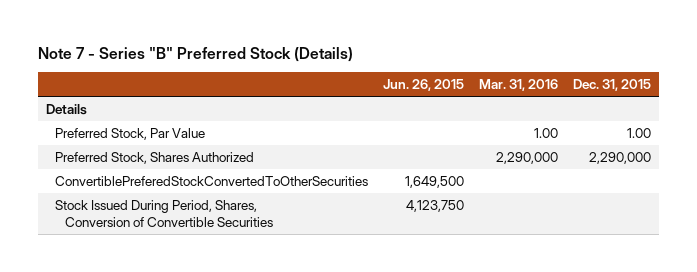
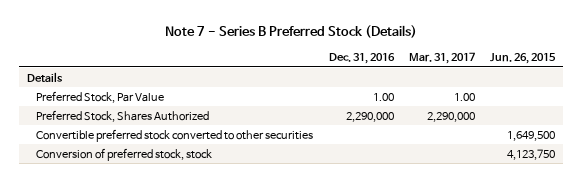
- Note 7 - Series "B" Preferred Stock (Details)
+ Note 7 - Series B Preferred Stock (Details)
- | Jun. 26, 2015 | Mar. 31, 2016 | Dec. 31, 2015
+ | Dec. 31, 2016 | Mar. 31, 2017 | Jun. 26, 2015
- ConvertiblePreferedStockConvertedToOtherSecurities | 1,649,500 | |
- Stock Issued During Period, Shares, Conversion of Convertible Securities | 4,123,750 | |
+ Convertible preferred stock converted to other securities | | | 1,649,500
+ Conversion of preferred stock, stock | | | 4,123,750

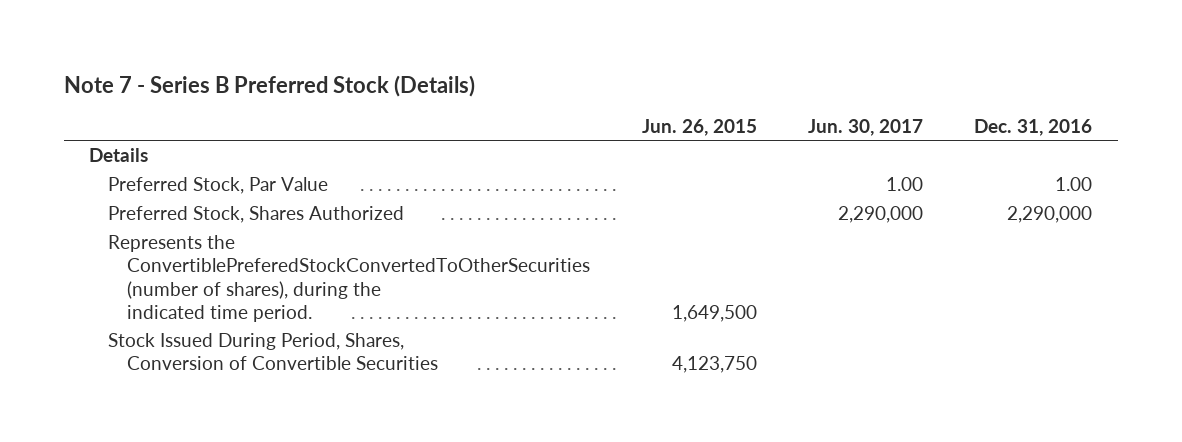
- | Dec. 31, 2016 | Mar. 31, 2017 | Jun. 26, 2015
+ | Jun. 26, 2015 | Jun. 30, 2017 | Dec. 31, 2016
- Convertible preferred stock converted to other securities | | | 1,649,500
- Conversion of preferred stock, stock | | | 4,123,750
+ Represents the ConvertiblePreferedStockConvertedToOtherSecurities (number of shares), during the indicated time period. | 1,649,500 | |
+ Stock Issued During Period, Shares, Conversion of Convertible Securities | 4,123,750 | |

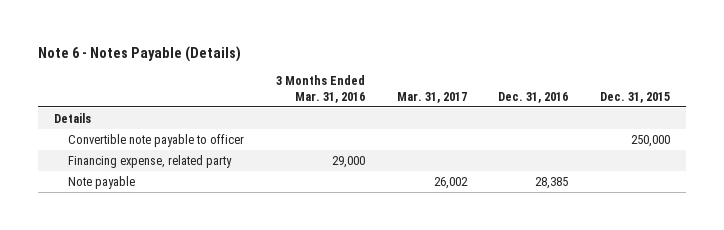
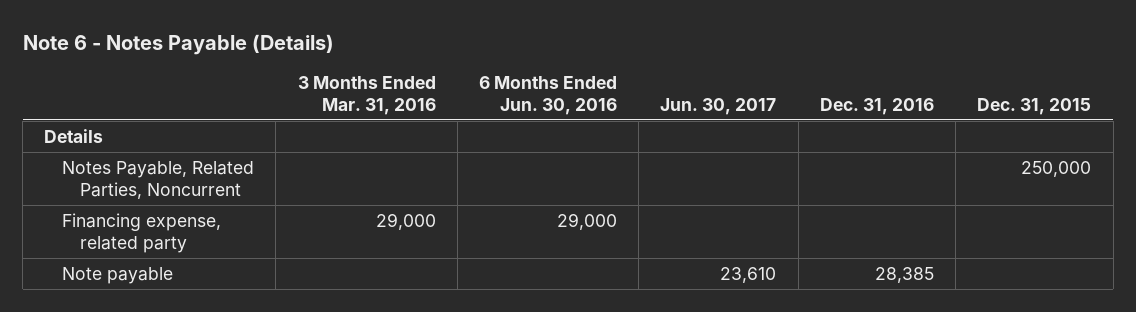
- | 3 Months Ended Mar. 31, 2016 | Mar. 31, 2017 | Dec. 31, 2016 | Dec. 31, 2015
+ | 3 Months Ended Mar. 31, 2016 | 6 Months Ended Jun. 30, 2016 | Jun. 30, 2017 | Dec. 31, 2016 | Dec. 31, 2015
- Convertible note payable to officer | | | | 250,000
+ Notes Payable, Related Parties, Noncurrent | | | | | 250,000

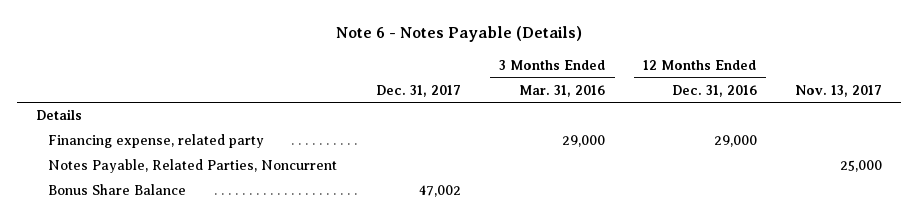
- | 3 Months Ended Mar. 31, 2016 | 6 Months Ended Jun. 30, 2016 | Jun. 30, 2017 | Dec. 31, 2016 | Dec. 31, 2015
+ | Dec. 31, 2017 | 3 Months Ended Mar. 31, 2016 | 12 Months Ended Dec. 31, 2016 | Nov. 13, 2017
- Note payable | | | 23,610 | 28,385 |
moved down: Notes Payable, Related Parties, Noncurrent | | | | 25,000
+ Bonus Share Balance | 47,002 | | |

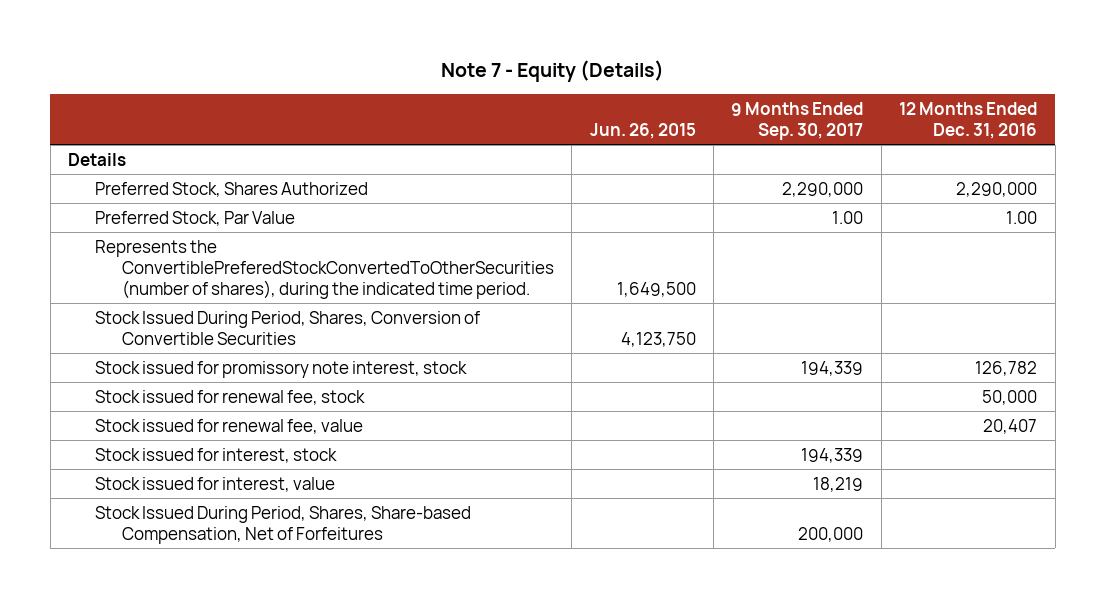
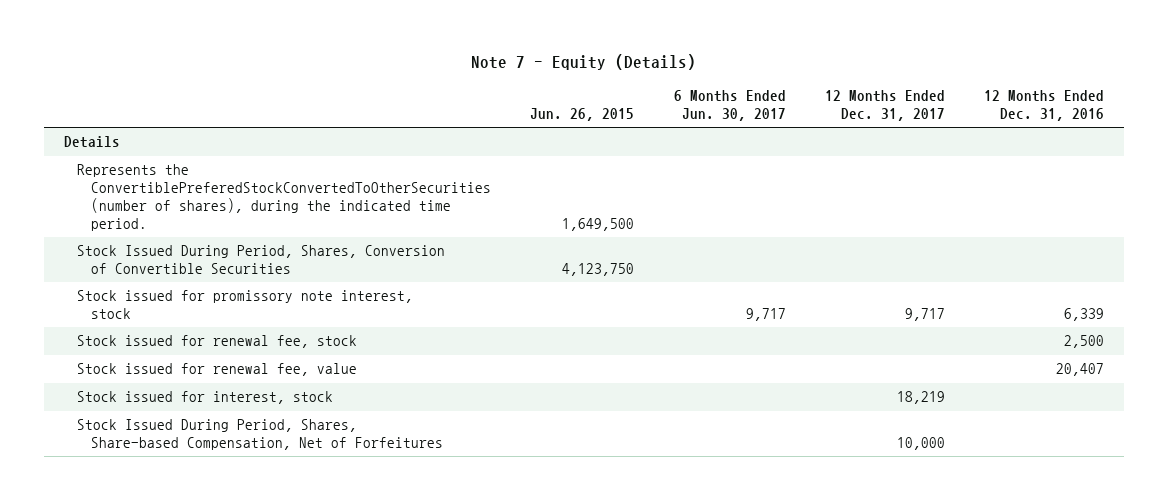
- | Jun. 26, 2015 | 9 Months Ended Sep. 30, 2017 | 12 Months Ended Dec. 31, 2016
+ | Jun. 26, 2015 | 6 Months Ended Jun. 30, 2017 | 12 Months Ended Dec. 31, 2017 | 12 Months Ended Dec. 31, 2016
- Preferred Stock, Shares Authorized | | 2,290,000 | 2,290,000
- Preferred Stock, Par Value | | 1.00 | 1.00
- Stock issued for promissory note interest, stock | | 194,339 | 126,782
- Stock issued for renewal fee, stock | | | 50,000
+ Stock issued for promissory note interest, stock | | 9,717 | 9,717 | 6,339
+ Stock issued for renewal fee, stock | | | | 2,500
- Stock issued for interest, value | | 18,219 |

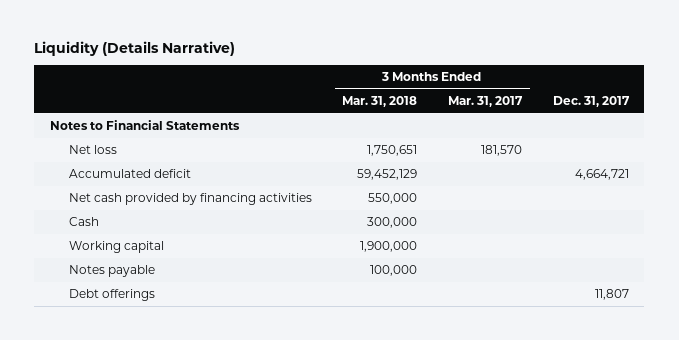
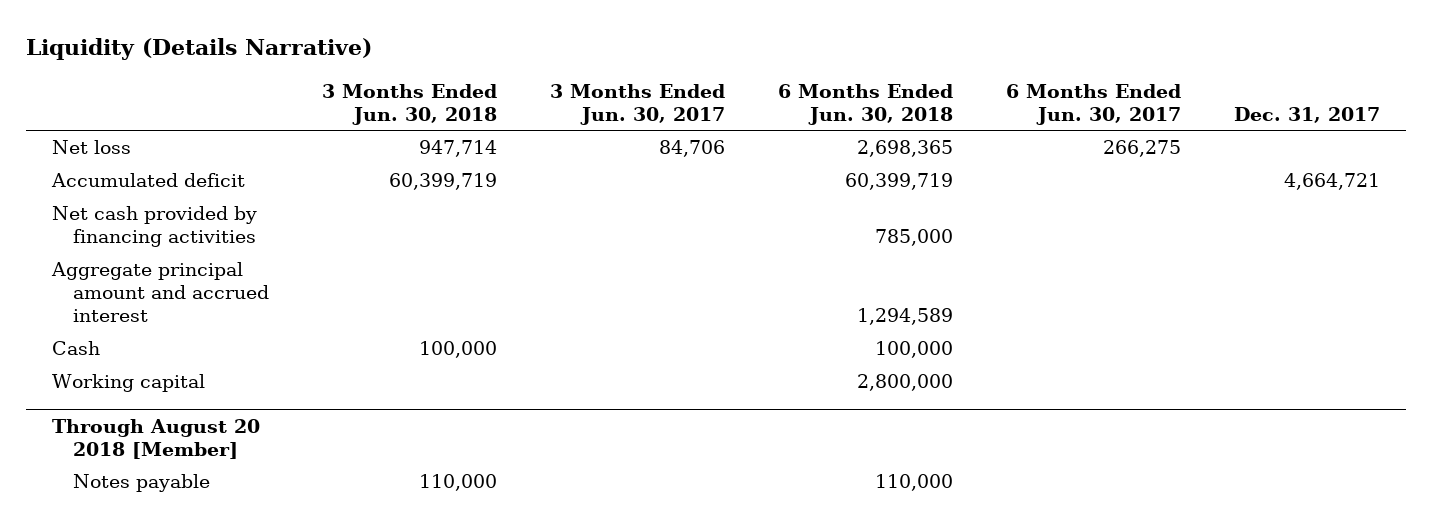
- | 3 Months Ended Mar. 31, 2018 | 3 Months Ended Mar. 31, 2017 | Dec. 31, 2017
+ | 3 Months Ended Jun. 30, 2018 | 3 Months Ended Jun. 30, 2017 | 6 Months Ended Jun. 30, 2018 | 6 Months Ended Jun. 30, 2017 | Dec. 31, 2017
- Notes to Financial Statements
+ Aggregate principal amount and accrued interest | | | 1,294,589 | |
- Notes payable | 100,000 | |
- Debt offerings | | | 11,807
+ Through August 20 2018 [Member]
+ Notes payable | 110,000 | | 110,000 | |

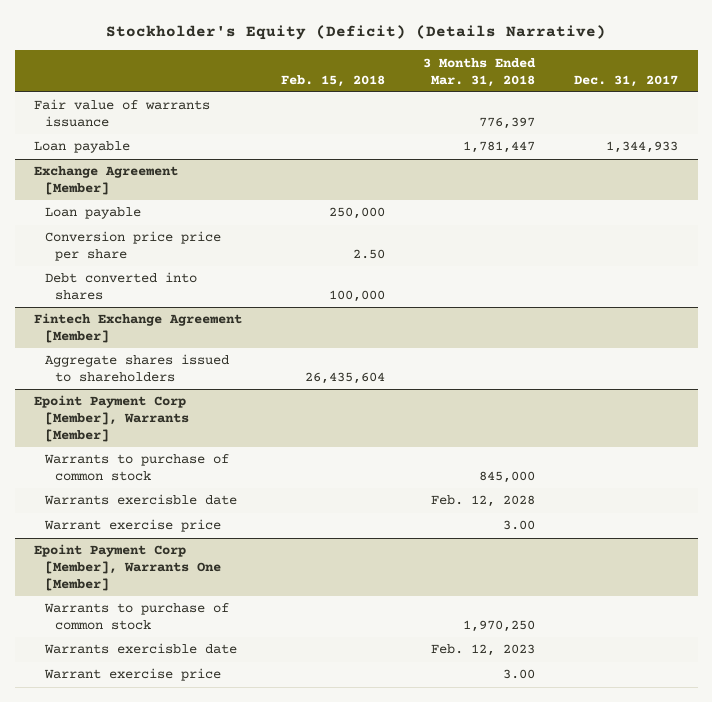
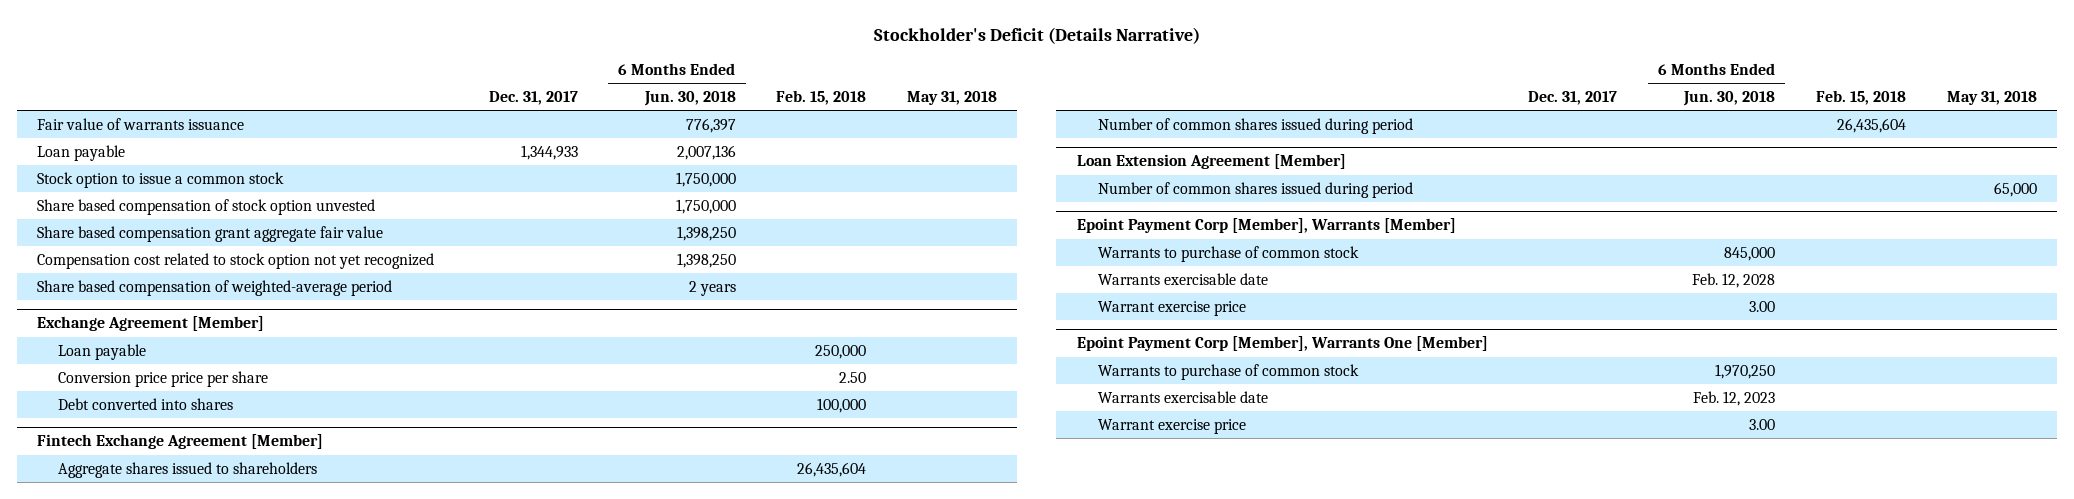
- Stockholder's Equity (Deficit) (Details Narrative)
+ Stockholder's Deficit (Details Narrative)
- | Feb. 15, 2018 | 3 Months Ended Mar. 31, 2018 | Dec. 31, 2017
+ | Dec. 31, 2017 | 6 Months Ended Jun. 30, 2018 | Feb. 15, 2018 | May 31, 2018
+ Stock option to issue a common stock | | 1,750,000 | |
+ Share based compensation of stock option unvested | | 1,750,000 | |
+ Share based compensation grant aggregate fair value | | 1,398,250 | |
+ Compensation cost related to stock option not yet recognized | | 1,398,250 | |
+ Share based compensation of weighted-average period | | 2 years | |
@ Fintech Exchange Agreement [Member]
+ Number of common shares issued during period | | | 26,435,604 |
+ Loan Extension Agreement [Member]
+ Number of common shares issued during period | | | | 65,000
@ Epoint Payment Corp [Member], Warrants [Member]
- Warrants exercisble date | | Feb. 12, 2028 |
+ Warrants exercisable date | | Feb. 12, 2028 | |
@ Epoint Payment Corp [Member], Warrants One [Member]
- Warrants exercisble date | | Feb. 12, 2023 |
+ Warrants exercisable date | | Feb. 12, 2023 | |

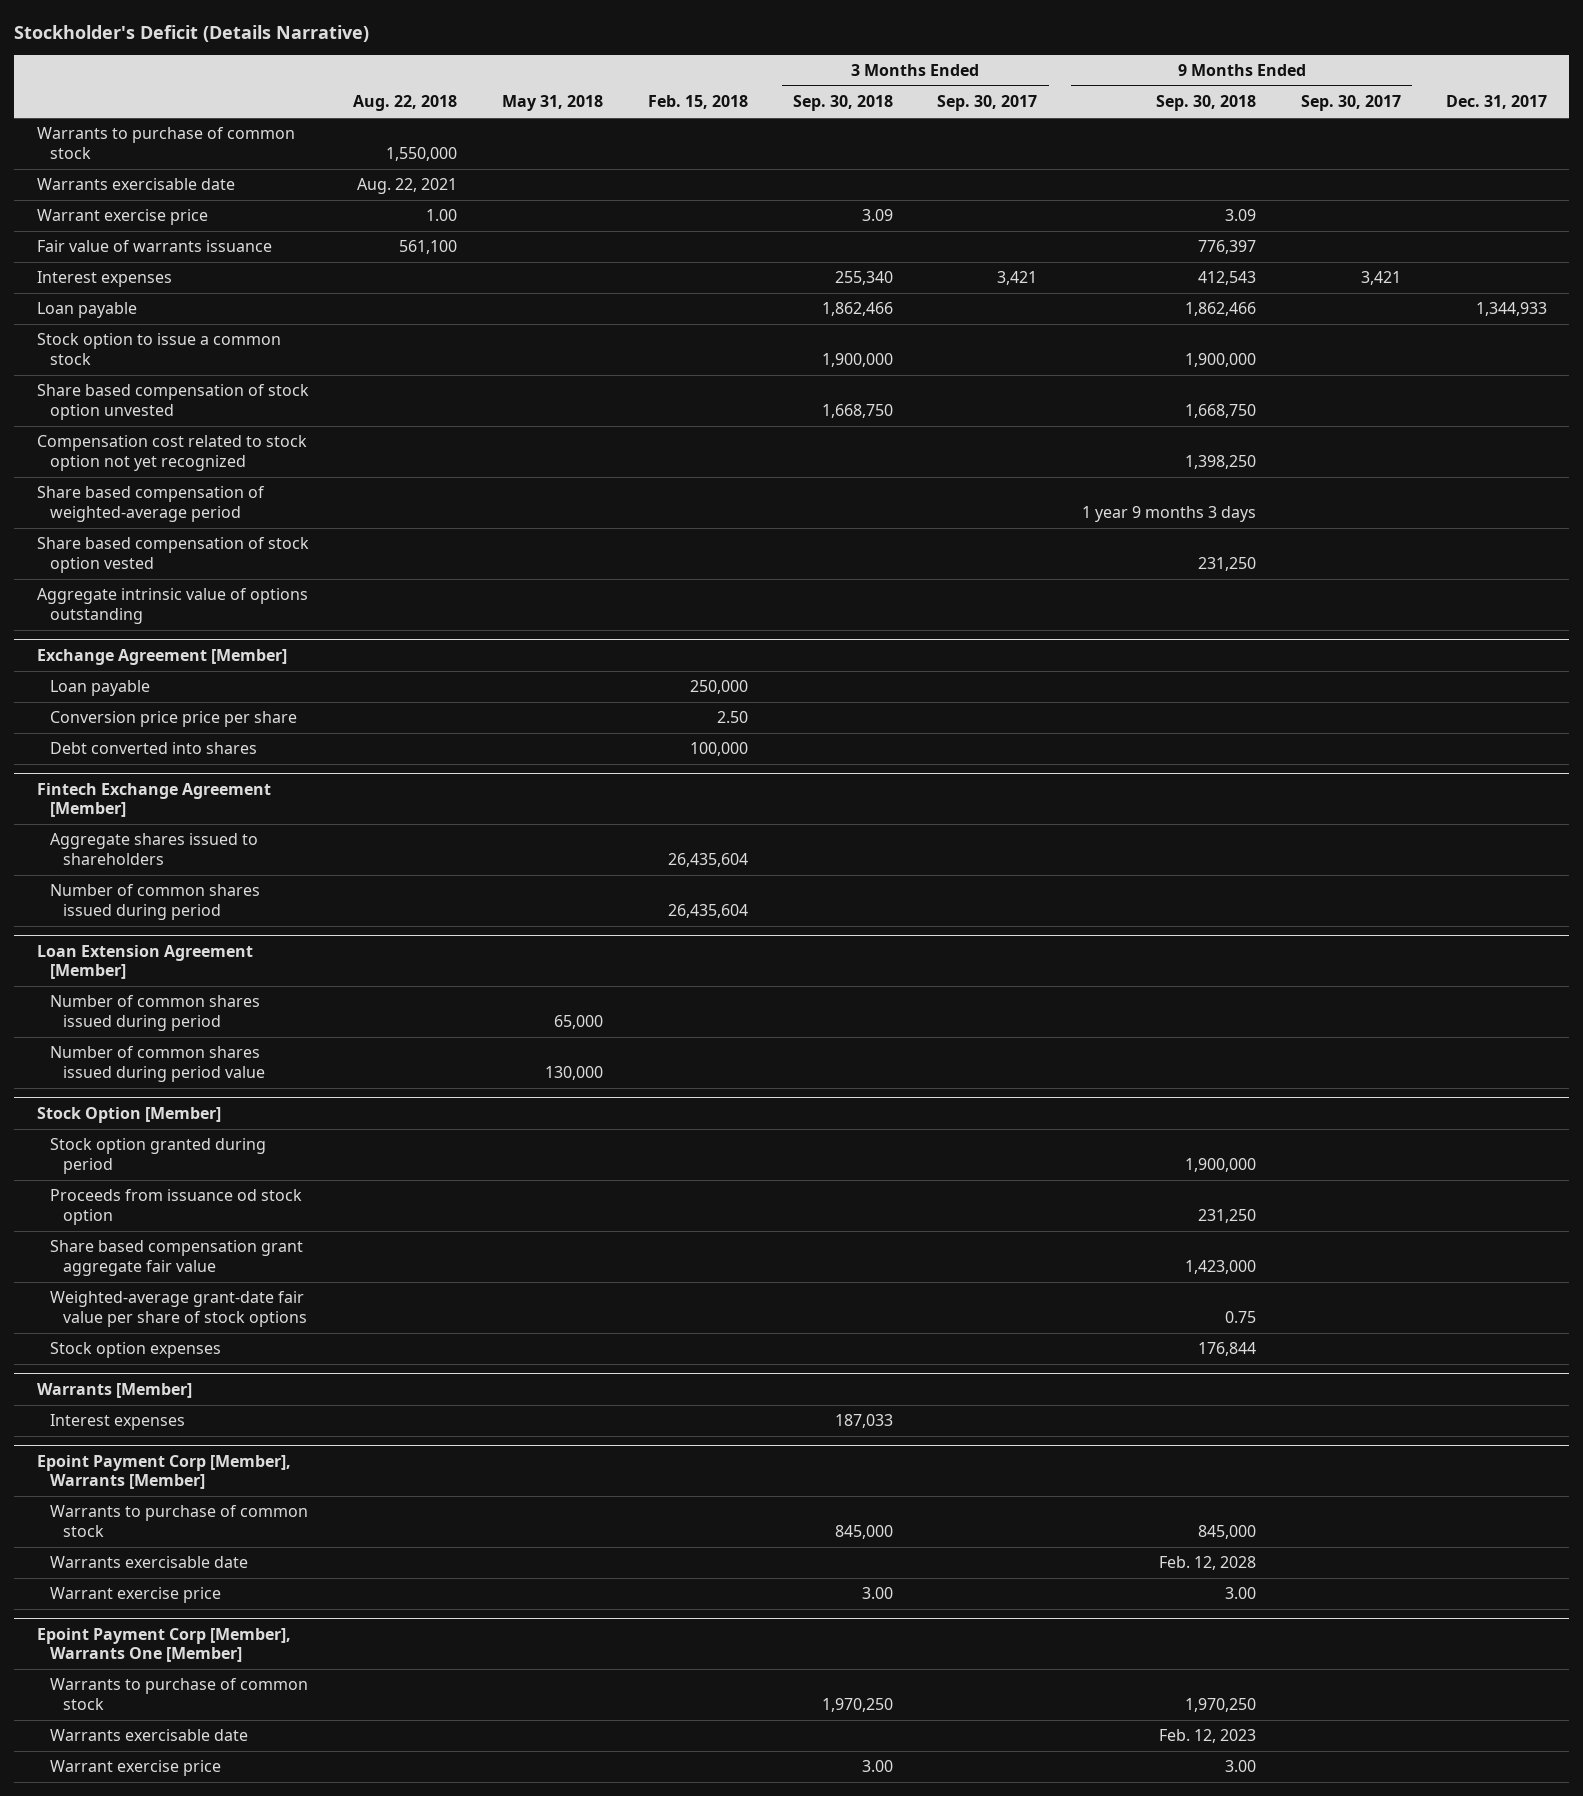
- | Dec. 31, 2017 | 6 Months Ended Jun. 30, 2018 | Feb. 15, 2018 | May 31, 2018
+ | Aug. 22, 2018 | May 31, 2018 | Feb. 15, 2018 | 3 Months Ended Sep. 30, 2018 | 3 Months Ended Sep. 30, 2017 | 9 Months Ended Sep. 30, 2018 | 9 Months Ended Sep. 30, 2017 | Dec. 31, 2017
+ Warrants to purchase of common stock | 1,550,000 | | | | | | |
+ Warrants exercisable date | Aug. 22, 2021 | | | | | | |
+ Warrant exercise price | 1.00 | | | 3.09 | | 3.09 | |
+ Interest expenses | | | | 255,340 | 3,421 | 412,543 | 3,421 |
- Share based compensation grant aggregate fair value | | 1,398,250 | |
+ Share based compensation of stock option vested | | | | | | 231,250 | |
+ Aggregate intrinsic value of options outstanding
@ Loan Extension Agreement [Member]
+ Number of common shares issued during period value | | 130,000 | | | | | |
+ Stock Option [Member]
+ Stock option granted during period | | | | | | 1,900,000 | |
+ Proceeds from issuance od stock option | | | | | | 231,250 | |
+ Share based compensation grant aggregate fair value | | | | | | 1,423,000 | |
+ Weighted-average grant-date fair value per share of stock options | | | | | | 0.75 | |
+ Stock option expenses | | | | | | 176,844 | |
+ Warrants [Member]
+ Interest expenses | | | | 187,033 | | | |

